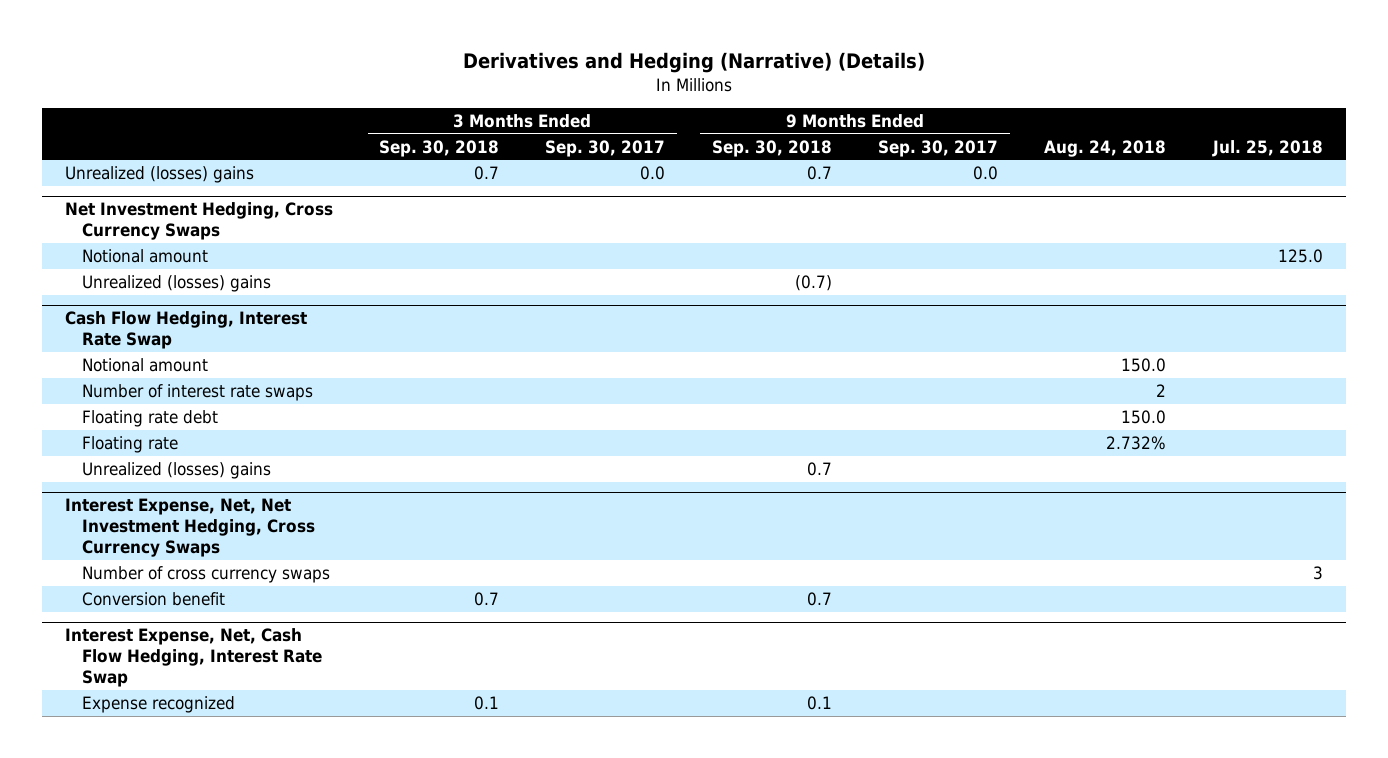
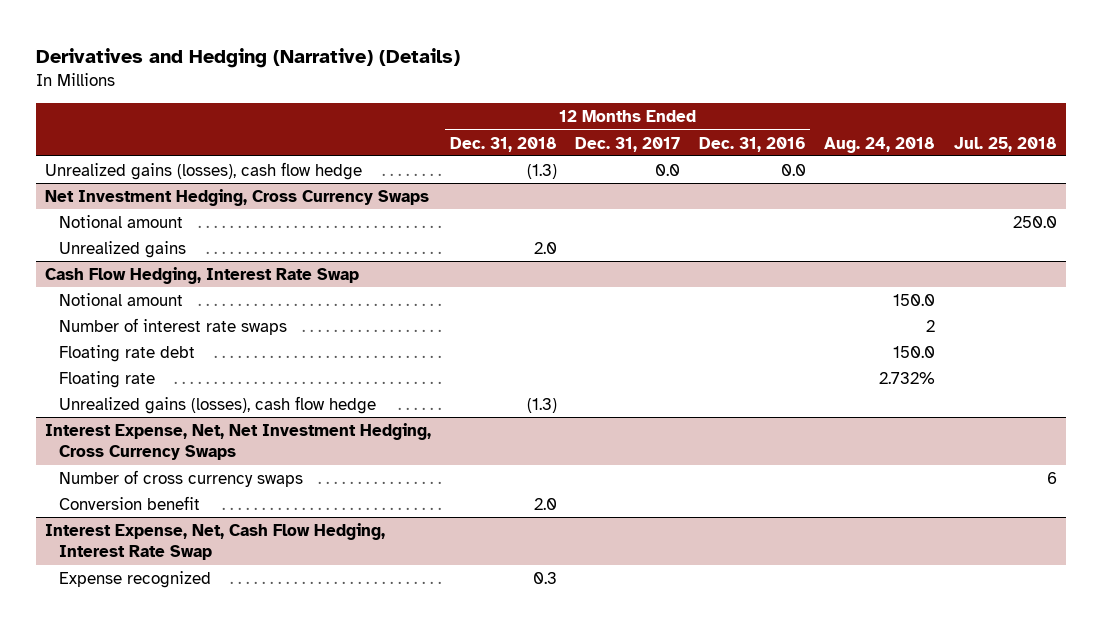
- | 3 Months Ended Sep. 30, 2018 | 3 Months Ended Sep. 30, 2017 | 9 Months Ended Sep. 30, 2018 | 9 Months Ended Sep. 30, 2017 | Aug. 24, 2018 | Jul. 25, 2018
+ | 12 Months Ended Dec. 31, 2018 | 12 Months Ended Dec. 31, 2017 | 12 Months Ended Dec. 31, 2016 | Aug. 24, 2018 | Jul. 25, 2018
- Unrealized (losses) gains | 0.7 | 0.0 | 0.7 | 0.0 | |
+ Unrealized gains (losses), cash flow hedge | (1.3) | 0.0 | 0.0 | |
@ Net Investment Hedging, Cross Currency Swaps
- Notional amount | | | | | | 125.0
- Unrealized (losses) gains | | | (0.7) | | |
+ Notional amount | | | | | 250.0
+ Unrealized gains | 2.0 | | | |
@ Cash Flow Hedging, Interest Rate Swap
- Unrealized (losses) gains | | | 0.7 | | |
+ Unrealized gains (losses), cash flow hedge | (1.3) | | | |
@ Interest Expense, Net, Net Investment Hedging, Cross Currency Swaps
- Number of cross currency swaps | | | | | | 3
+ Number of cross currency swaps | | | | | 6

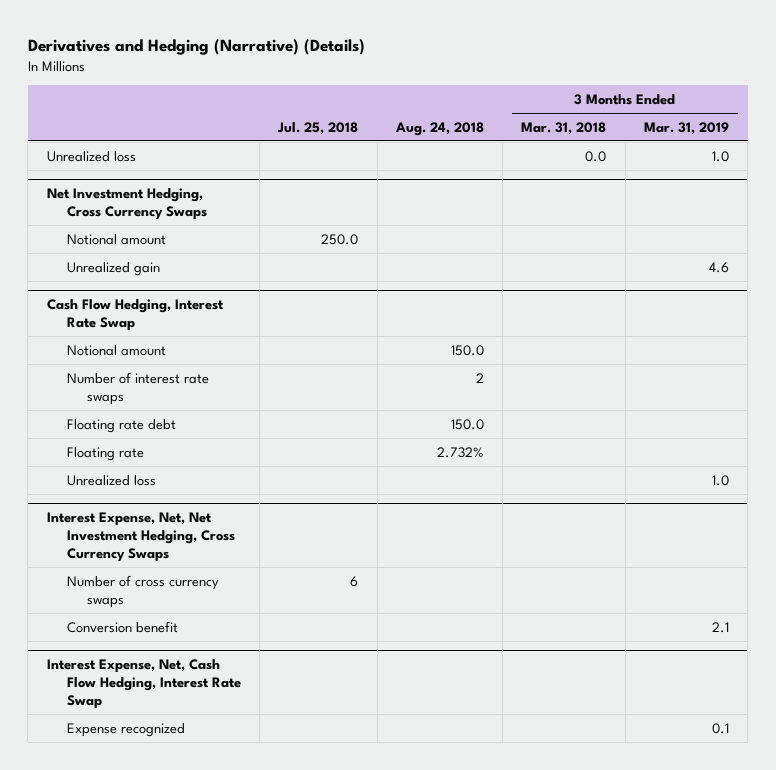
- | 12 Months Ended Dec. 31, 2018 | 12 Months Ended Dec. 31, 2017 | 12 Months Ended Dec. 31, 2016 | Aug. 24, 2018 | Jul. 25, 2018
+ | Jul. 25, 2018 | Aug. 24, 2018 | 3 Months Ended Mar. 31, 2018 | 3 Months Ended Mar. 31, 2019
- Unrealized gains (losses), cash flow hedge | (1.3) | 0.0 | 0.0 | |
+ Unrealized loss | | | 0.0 | 1.0
@ Net Investment Hedging, Cross Currency Swaps
- Unrealized gains | 2.0 | | | |
+ Unrealized gain | | | | 4.6
@ Cash Flow Hedging, Interest Rate Swap
- Unrealized gains (losses), cash flow hedge | (1.3) | | | |
+ Unrealized loss | | | | 1.0

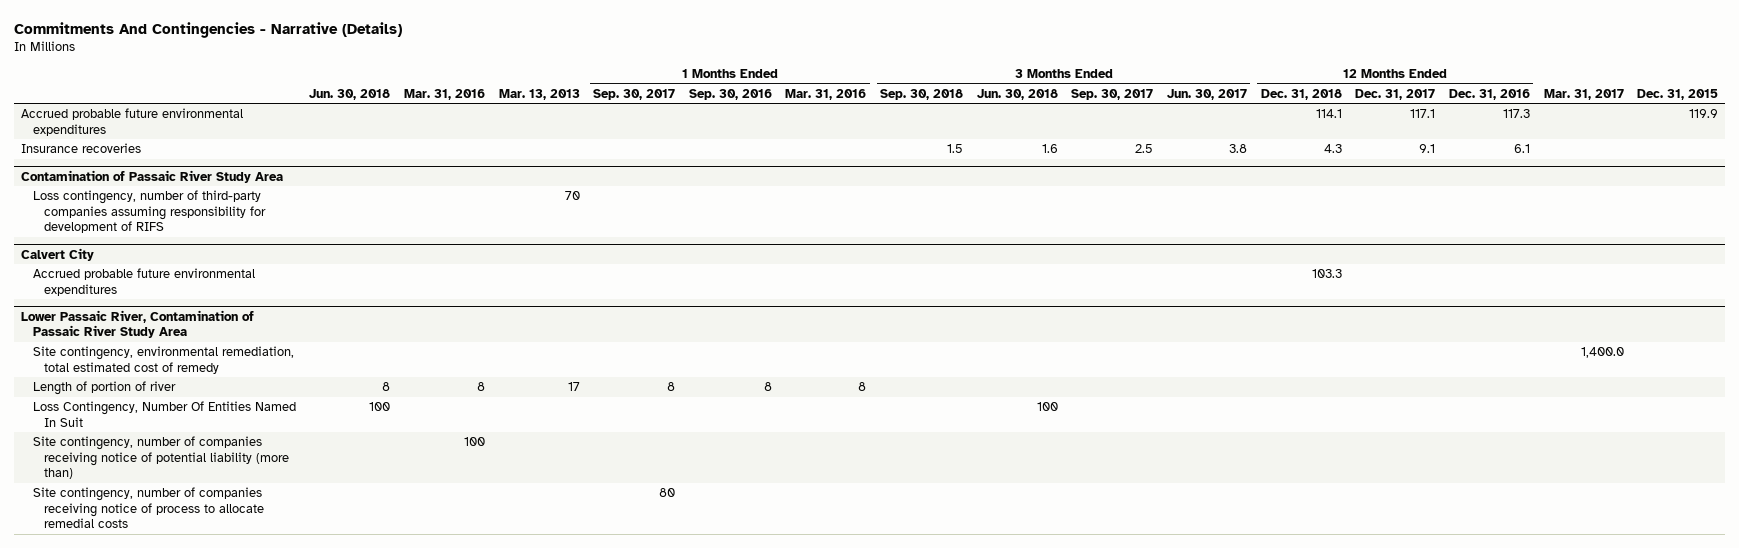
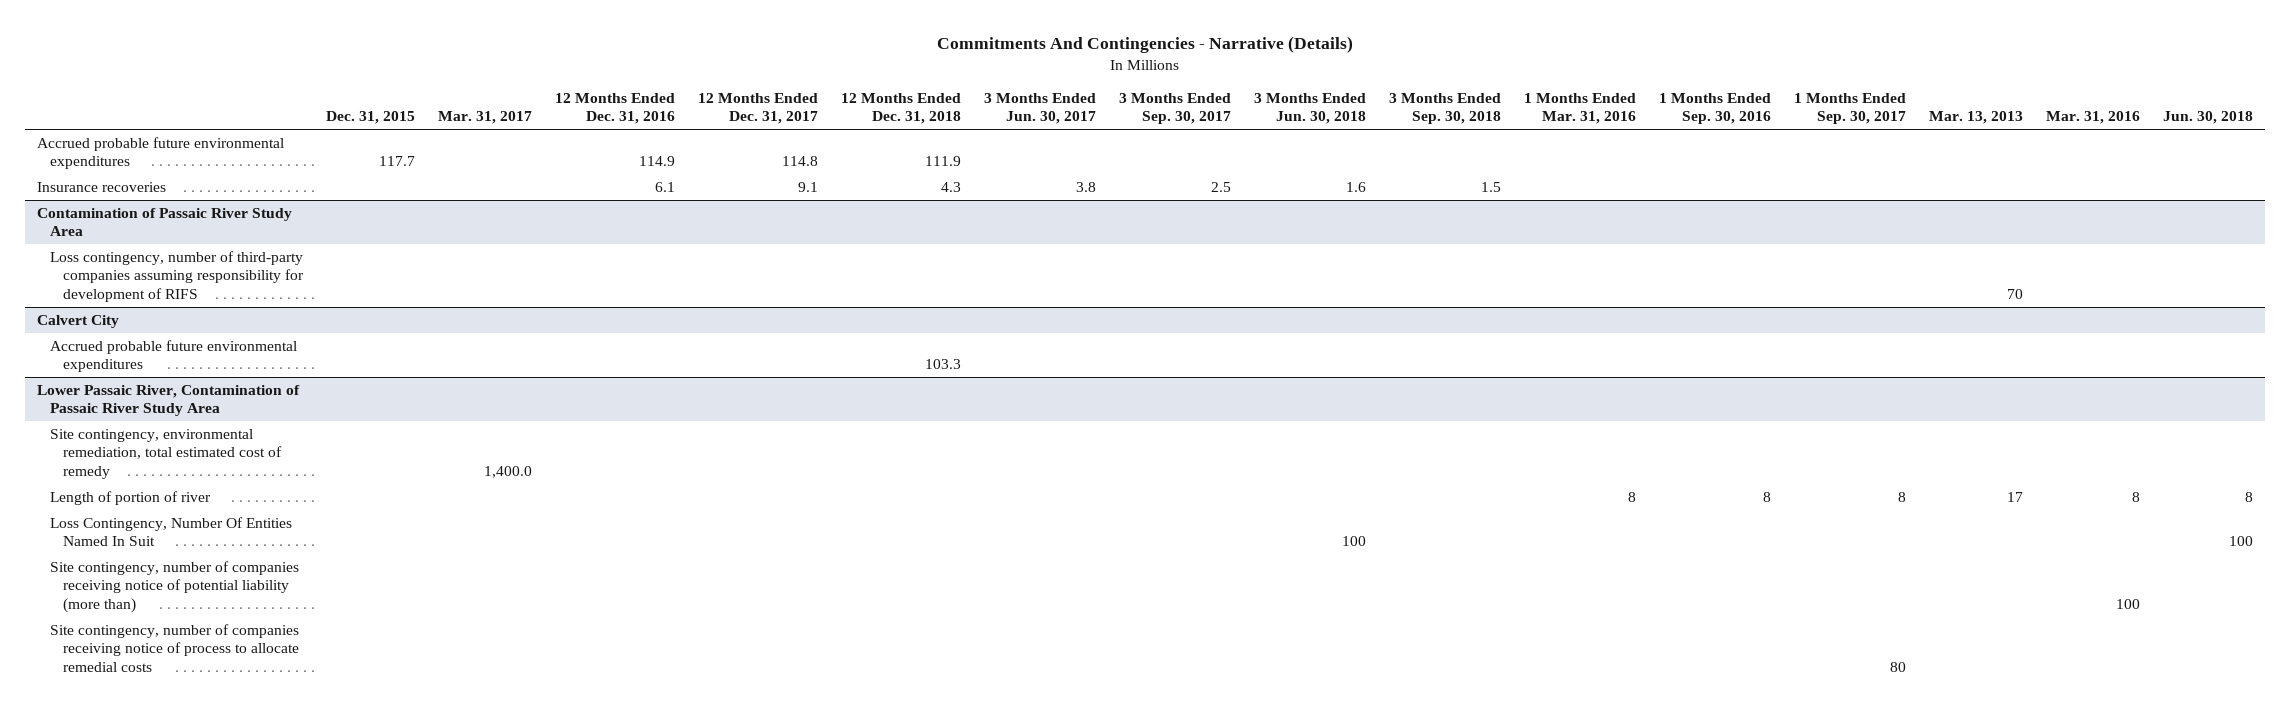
- | Jun. 30, 2018 | Mar. 31, 2016 | Mar. 13, 2013 | 1 Months Ended Sep. 30, 2017 | 1 Months Ended Sep. 30, 2016 | 1 Months Ended Mar. 31, 2016 | 3 Months Ended Sep. 30, 2018 | 3 Months Ended Jun. 30, 2018 | 3 Months Ended Sep. 30, 2017 | 3 Months Ended Jun. 30, 2017 | 12 Months Ended Dec. 31, 2018 | 12 Months Ended Dec. 31, 2017 | 12 Months Ended Dec. 31, 2016 | Mar. 31, 2017 | Dec. 31, 2015
+ | Dec. 31, 2015 | Mar. 31, 2017 | 12 Months Ended Dec. 31, 2016 | 12 Months Ended Dec. 31, 2017 | 12 Months Ended Dec. 31, 2018 | 3 Months Ended Jun. 30, 2017 | 3 Months Ended Sep. 30, 2017 | 3 Months Ended Jun. 30, 2018 | 3 Months Ended Sep. 30, 2018 | 1 Months Ended Mar. 31, 2016 | 1 Months Ended Sep. 30, 2016 | 1 Months Ended Sep. 30, 2017 | Mar. 13, 2013 | Mar. 31, 2016 | Jun. 30, 2018
- Accrued probable future environmental expenditures | | | | | | | | | | | 114.1 | 117.1 | 117.3 | | 119.9
+ Accrued probable future environmental expenditures | 117.7 | | 114.9 | 114.8 | 111.9 | | | | | | | | | |

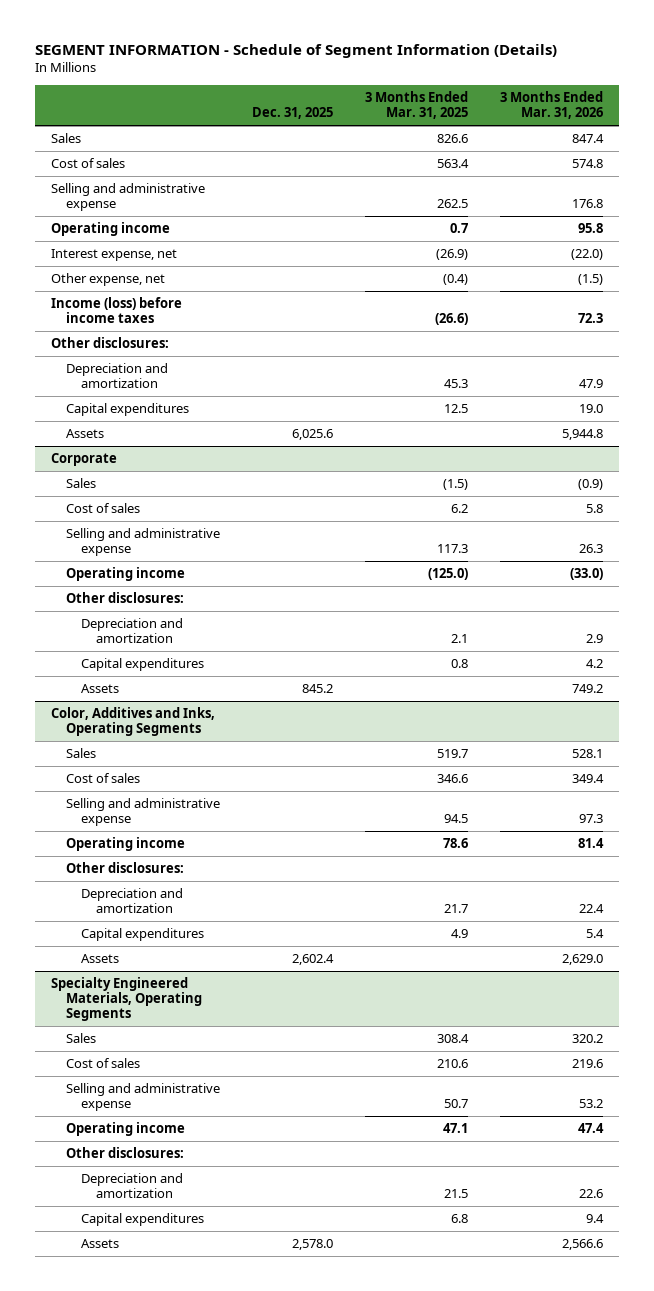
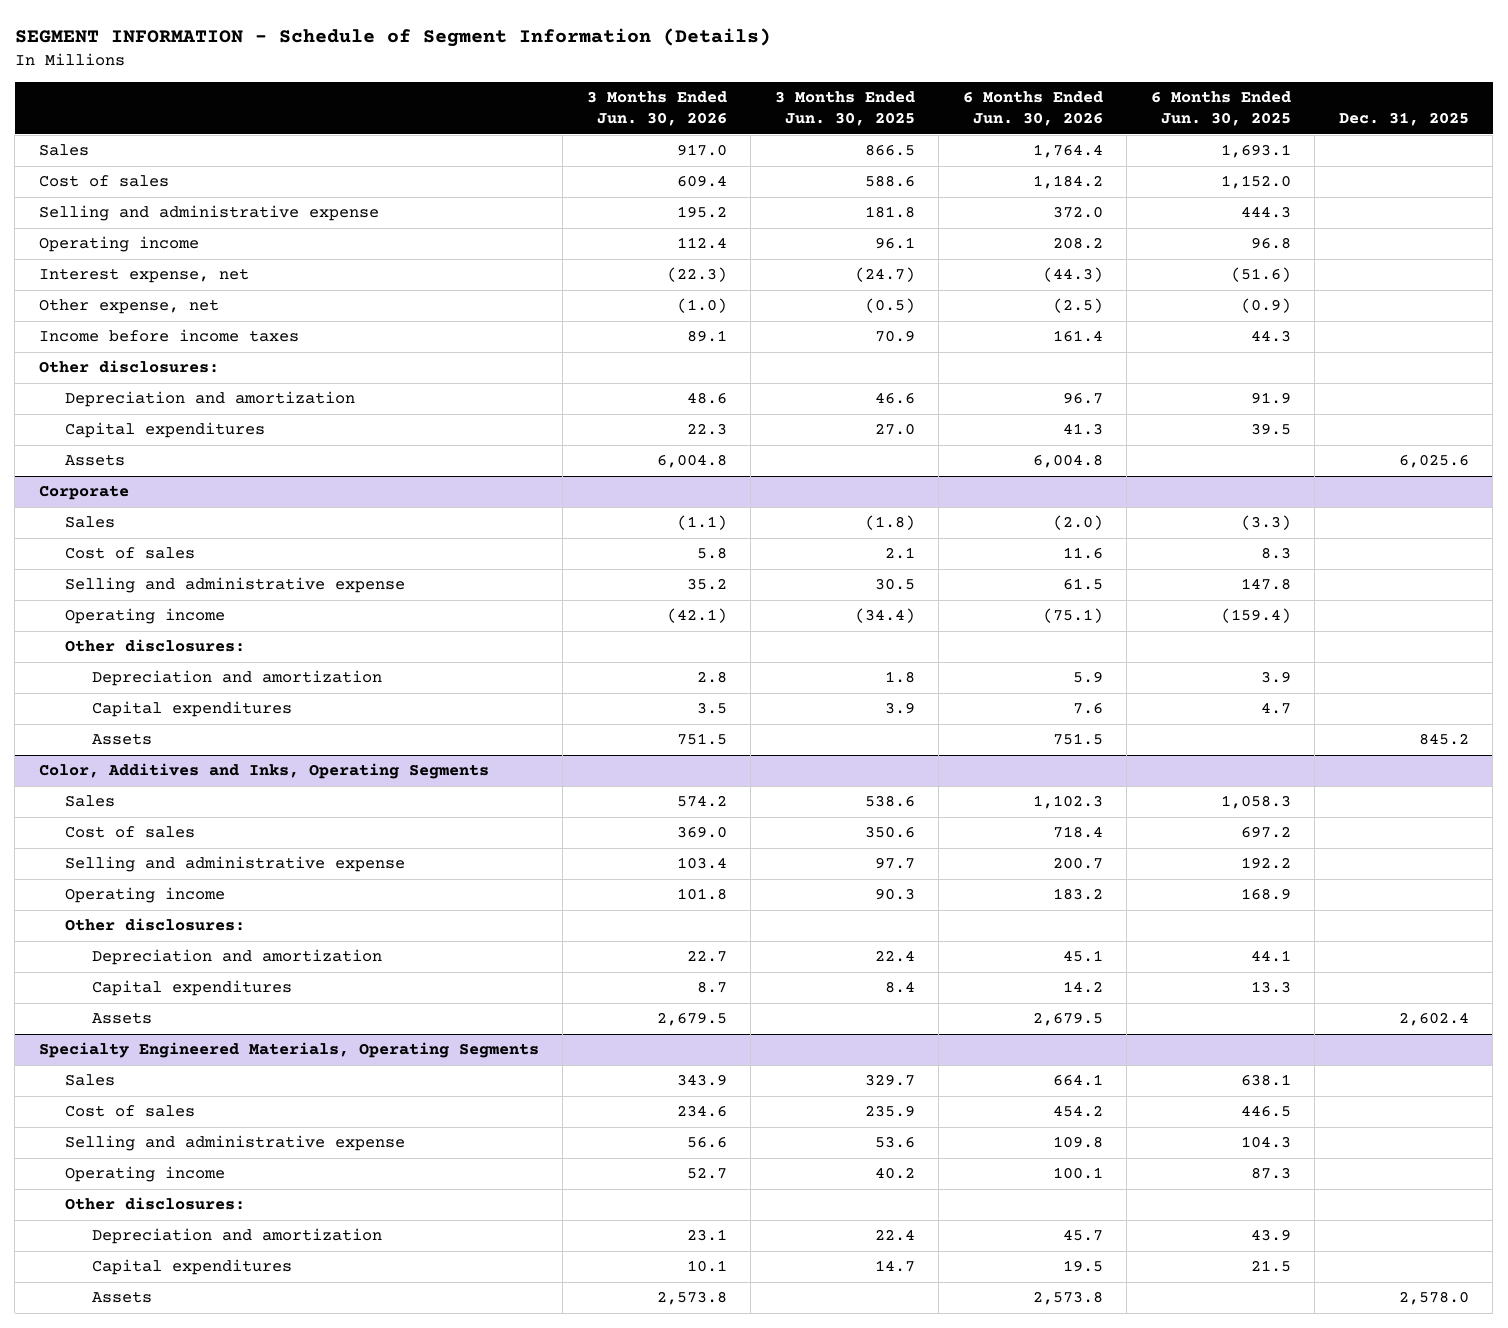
- | Dec. 31, 2025 | 3 Months Ended Mar. 31, 2025 | 3 Months Ended Mar. 31, 2026
+ | 3 Months Ended Jun. 30, 2026 | 3 Months Ended Jun. 30, 2025 | 6 Months Ended Jun. 30, 2026 | 6 Months Ended Jun. 30, 2025 | Dec. 31, 2025
- Income (loss) before income taxes | | (26.6) | 72.3
+ Income before income taxes | 89.1 | 70.9 | 161.4 | 44.3 |

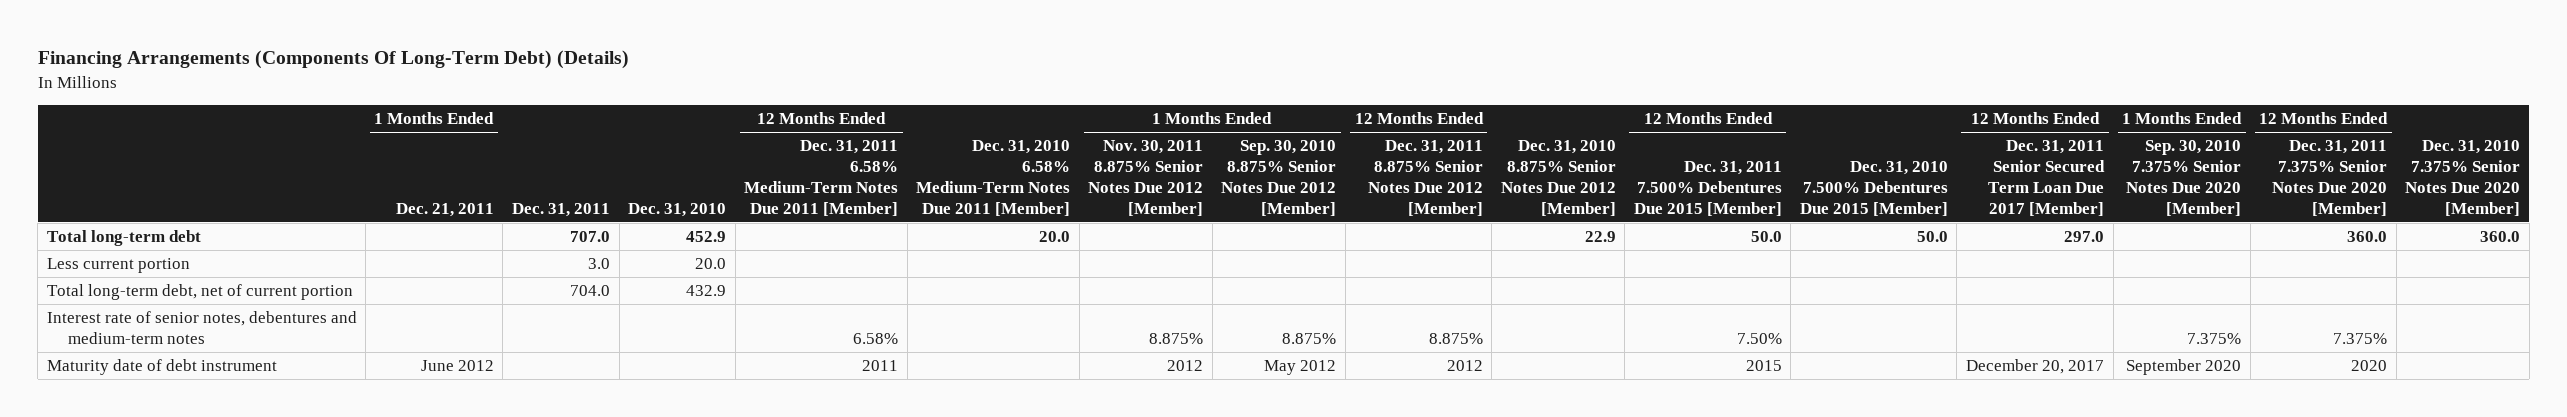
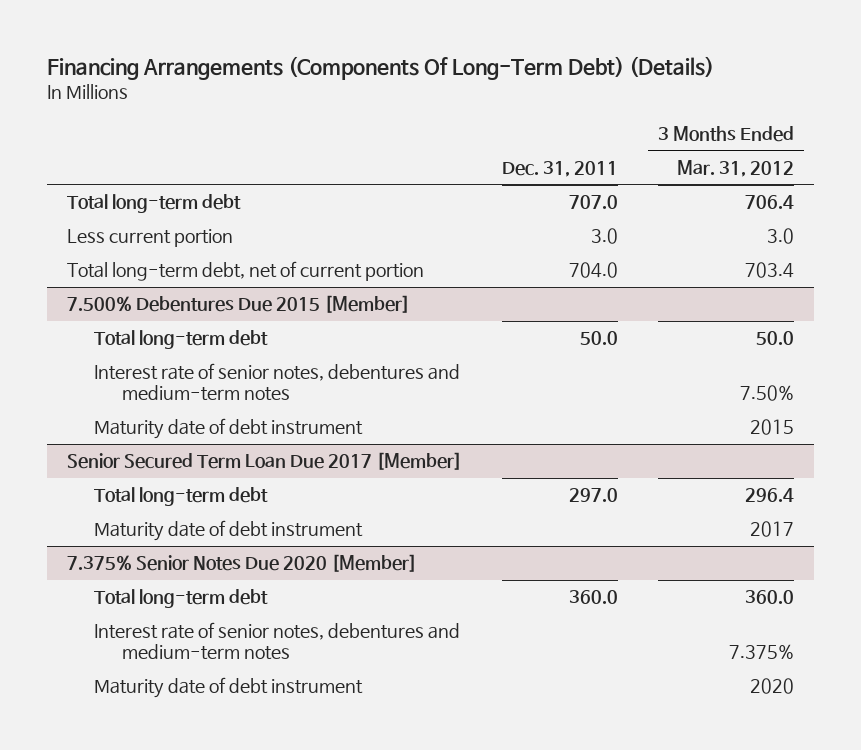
- | 1 Months Ended Dec. 21, 2011 | Dec. 31, 2011 | Dec. 31, 2010 | 12 Months Ended Dec. 31, 2011 6.58% Medium-Term Notes Due 2011 [Member] | Dec. 31, 2010 6.58% Medium-Term Notes Due 2011 [Member] | 1 Months Ended Nov. 30, 2011 8.875% Senior Notes Due 2012 [Member] | 1 Months Ended Sep. 30, 2010 8.875% Senior Notes Due 2012 [Member] | 12 Months Ended Dec. 31, 2011 8.875% Senior Notes Due 2012 [Member] | Dec. 31, 2010 8.875% Senior Notes Due 2012 [Member] | 12 Months Ended Dec. 31, 2011 7.500% Debentures Due 2015 [Member] | Dec. 31, 2010 7.500% Debentures Due 2015 [Member] | 12 Months Ended Dec. 31, 2011 Senior Secured Term Loan Due 2017 [Member] | 1 Months Ended Sep. 30, 2010 7.375% Senior Notes Due 2020 [Member] | 12 Months Ended Dec. 31, 2011 7.375% Senior Notes Due 2020 [Member] | Dec. 31, 2010 7.375% Senior Notes Due 2020 [Member]
+ | Dec. 31, 2011 | 3 Months Ended Mar. 31, 2012
- Interest rate of senior notes, debentures and medium-term notes | | | | 6.58% | | 8.875% | 8.875% | 8.875% | | 7.50% | | | 7.375% | 7.375% |
- Maturity date of debt instrument | June 2012 | | | 2011 | | 2012 | May 2012 | 2012 | | 2015 | | December 20, 2017 | September 2020 | 2020 |
+ 7.500% Debentures Due 2015 [Member]
+ Total long-term debt | 50.0 | 50.0
+ Interest rate of senior notes, debentures and medium-term notes | | 7.50%
+ Maturity date of debt instrument | | 2015
+ Senior Secured Term Loan Due 2017 [Member]
+ Total long-term debt | 297.0 | 296.4
+ Maturity date of debt instrument | | 2017
+ 7.375% Senior Notes Due 2020 [Member]
+ Total long-term debt | 360.0 | 360.0
+ Interest rate of senior notes, debentures and medium-term notes | | 7.375%
+ Maturity date of debt instrument | | 2020

